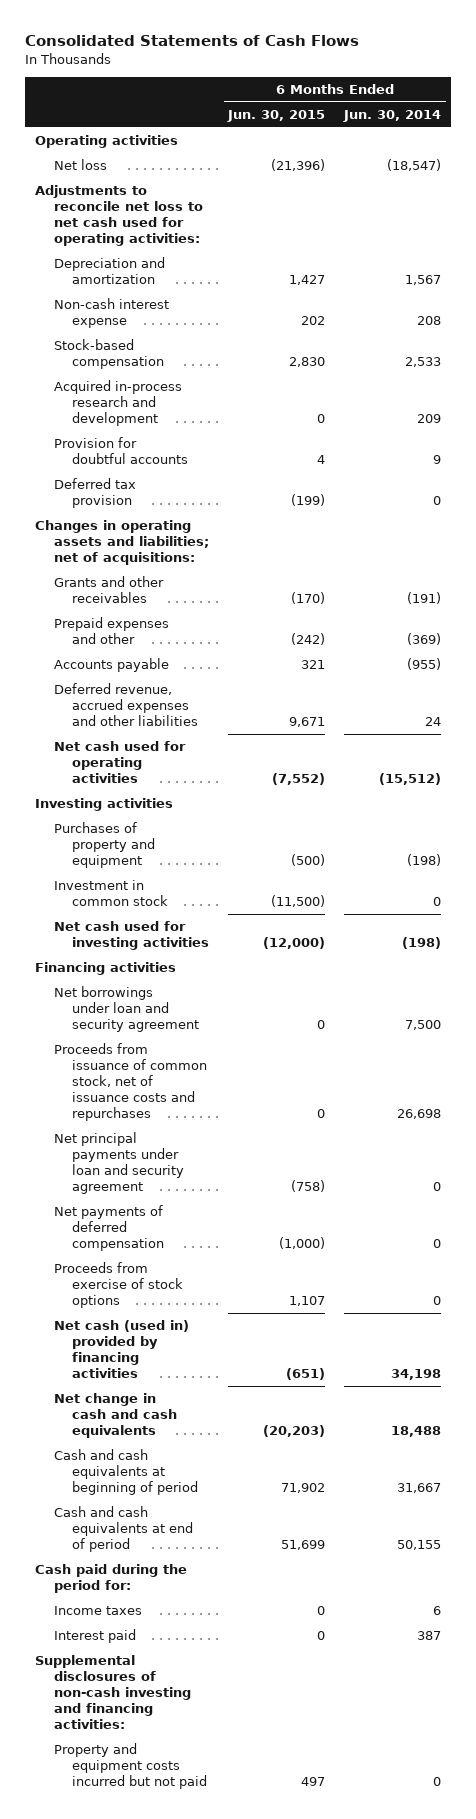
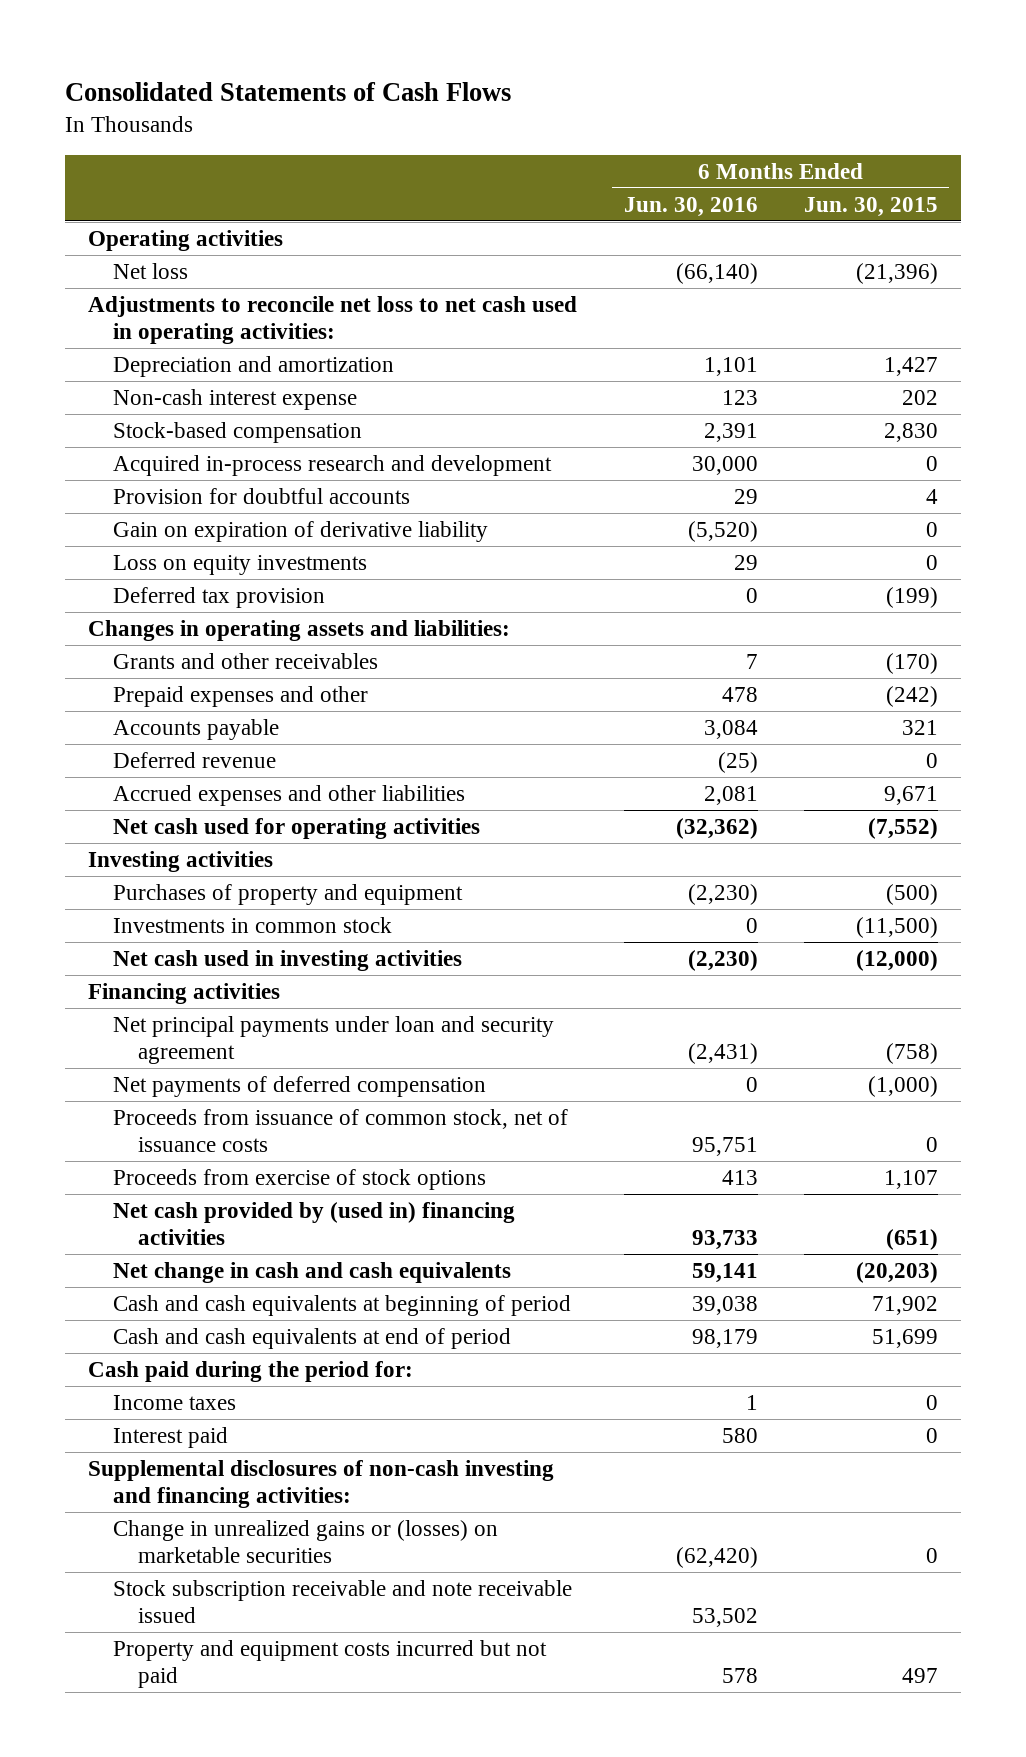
- | 6 Months Ended Jun. 30, 2015 | 6 Months Ended Jun. 30, 2014
+ | 6 Months Ended Jun. 30, 2016 | 6 Months Ended Jun. 30, 2015
- Adjustments to reconcile net loss to net cash used for operating activities:
+ Adjustments to reconcile net loss to net cash used in operating activities:
+ Gain on expiration of derivative liability | (5,520) | 0
+ Loss on equity investments | 29 | 0
- Changes in operating assets and liabilities; net of acquisitions:
+ Changes in operating assets and liabilities:
- Deferred revenue, accrued expenses and other liabilities | 9,671 | 24
+ Deferred revenue | (25) | 0
+ Accrued expenses and other liabilities | 2,081 | 9,671
- Investment in common stock | (11,500) | 0
- Net cash used for investing activities | (12,000) | (198)
+ Investments in common stock | 0 | (11,500)
+ Net cash used in investing activities | (2,230) | (12,000)
- Net borrowings under loan and security agreement | 0 | 7,500
- Proceeds from issuance of common stock, net of issuance costs and repurchases | 0 | 26,698
+ Proceeds from issuance of common stock, net of issuance costs | 95,751 | 0
- Net cash (used in) provided by financing activities | (651) | 34,198
+ Net cash provided by (used in) financing activities | 93,733 | (651)
+ Change in unrealized gains or (losses) on marketable securities | (62,420) | 0
+ Stock subscription receivable and note receivable issued | 53,502 |

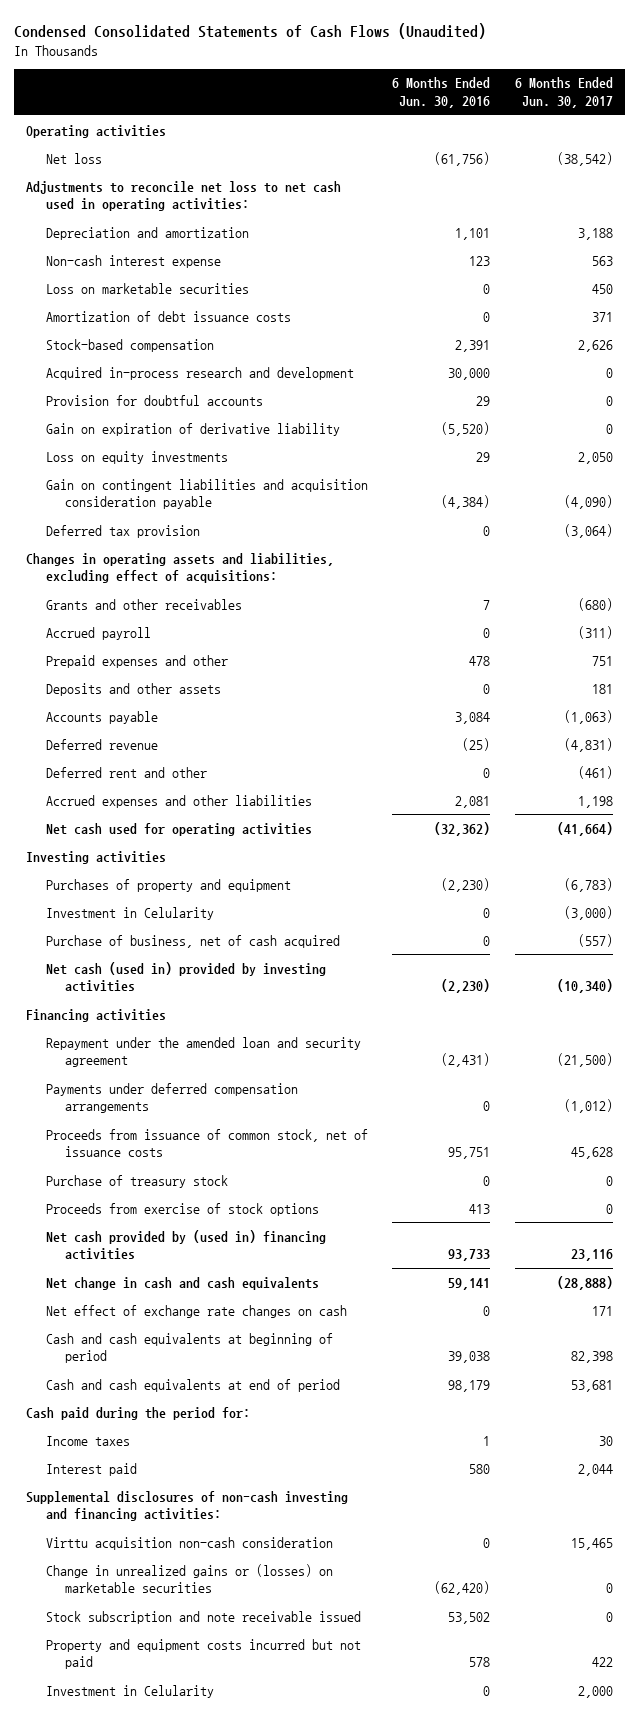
- Consolidated Statements of Cash Flows
+ Condensed Consolidated Statements of Cash Flows (Unaudited)
- | 6 Months Ended Jun. 30, 2016 | 6 Months Ended Jun. 30, 2015
+ | 6 Months Ended Jun. 30, 2016 | 6 Months Ended Jun. 30, 2017
- Net loss | (66,140) | (21,396)
+ Net loss | (61,756) | (38,542)
+ Loss on marketable securities | 0 | 450
+ Amortization of debt issuance costs | 0 | 371
+ Gain on contingent liabilities and acquisition consideration payable | (4,384) | (4,090)
- Changes in operating assets and liabilities:
+ Changes in operating assets and liabilities, excluding effect of acquisitions:
+ Accrued payroll | 0 | (311)
+ Deposits and other assets | 0 | 181
+ Deferred rent and other | 0 | (461)
- Investments in common stock | 0 | (11,500)
- Net cash used in investing activities | (2,230) | (12,000)
+ Investment in Celularity | 0 | (3,000)
+ Purchase of business, net of cash acquired | 0 | (557)
+ Net cash (used in) provided by investing activities | (2,230) | (10,340)
- Net principal payments under loan and security agreement | (2,431) | (758)
- Net payments of deferred compensation | 0 | (1,000)
+ Repayment under the amended loan and security agreement | (2,431) | (21,500)
+ Payments under deferred compensation arrangements | 0 | (1,012)
+ Purchase of treasury stock | 0 | 0
+ Net effect of exchange rate changes on cash | 0 | 171
+ Virttu acquisition non-cash consideration | 0 | 15,465
- Stock subscription receivable and note receivable issued | 53,502 |
+ Stock subscription and note receivable issued | 53,502 | 0
+ Investment in Celularity | 0 | 2,000

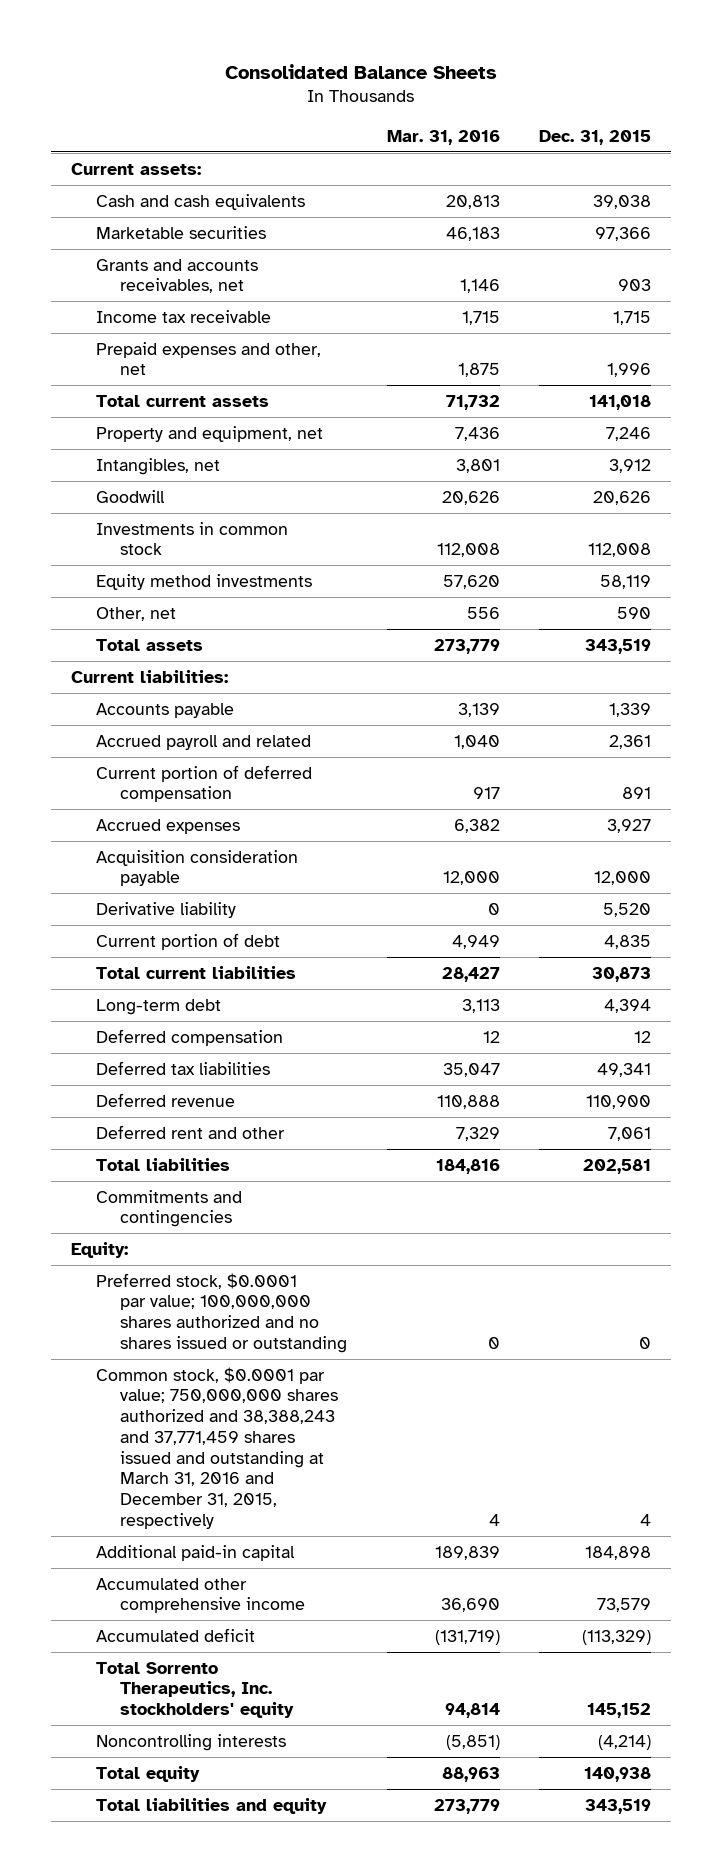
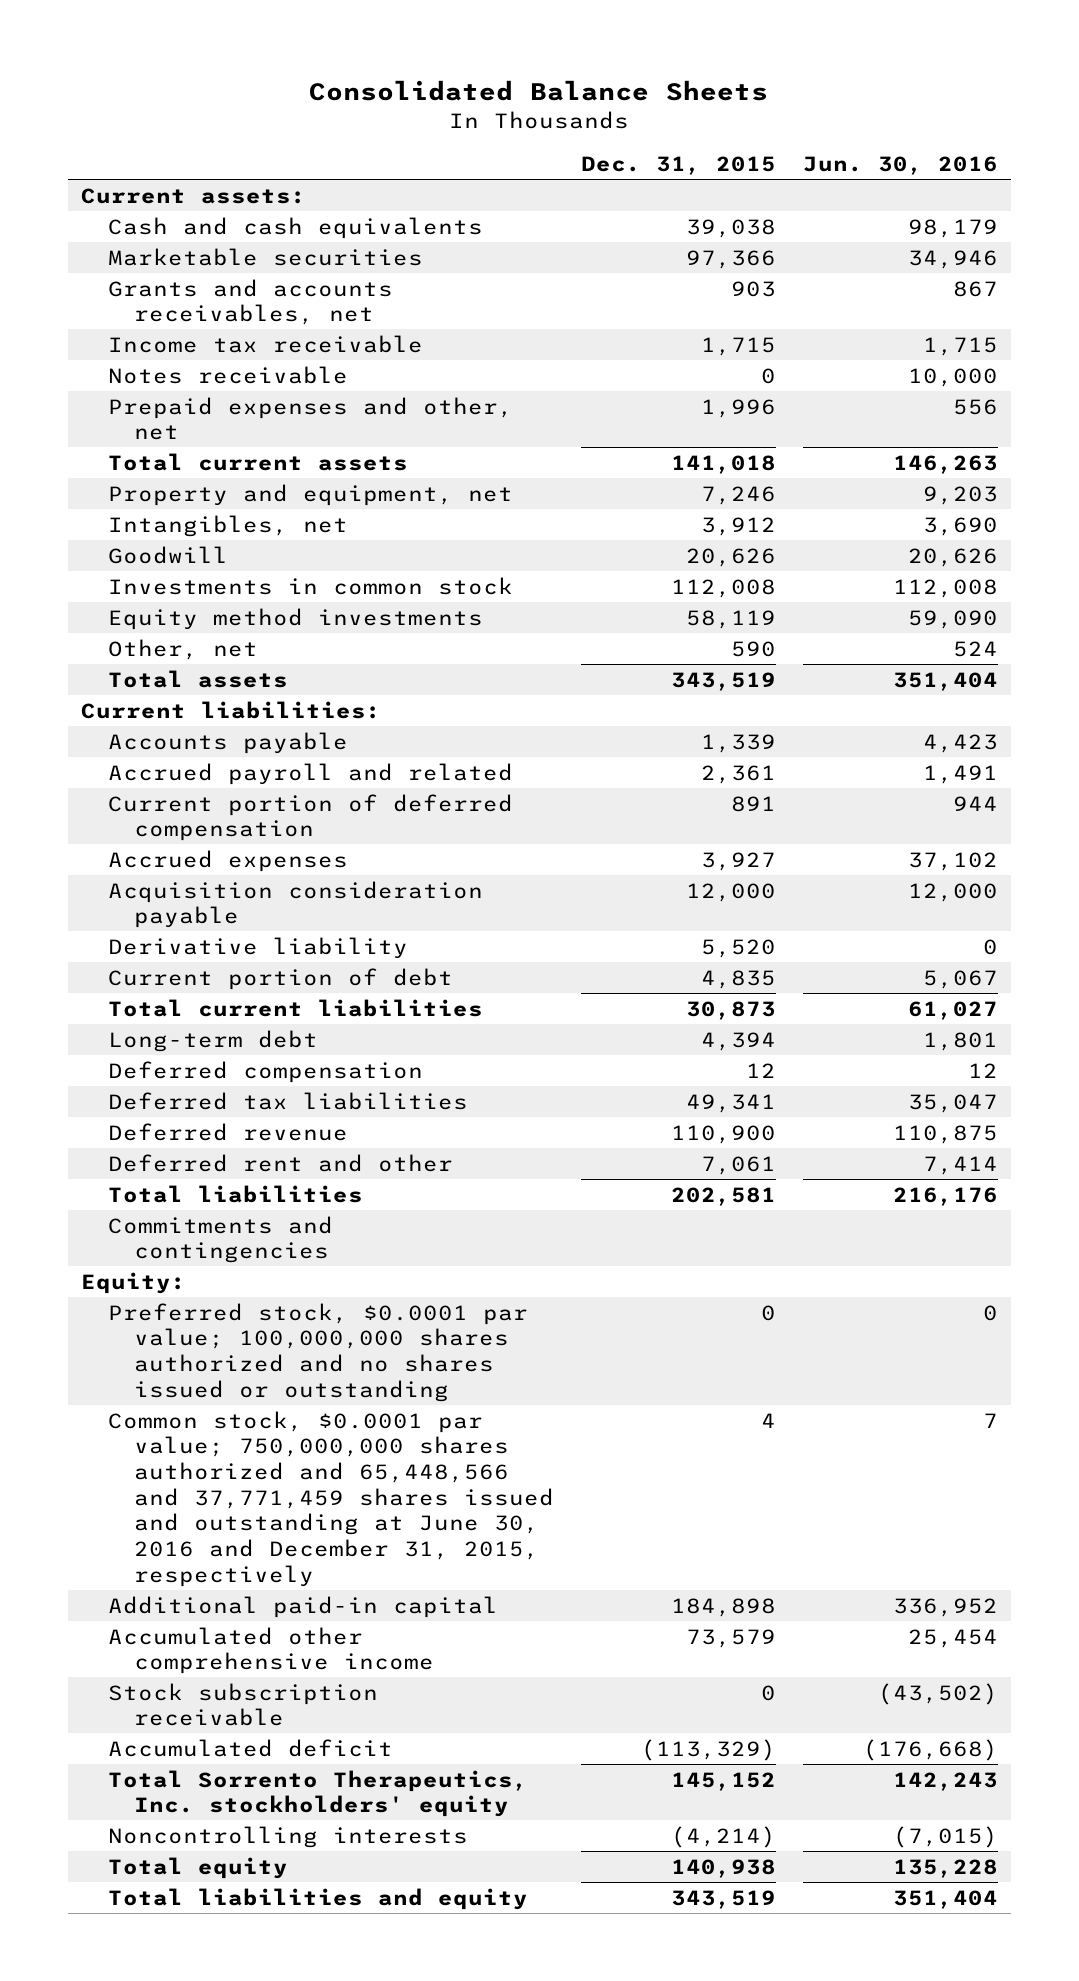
- | Mar. 31, 2016 | Dec. 31, 2015
+ | Dec. 31, 2015 | Jun. 30, 2016
+ Notes receivable | 0 | 10,000
- Common stock, $0.0001 par value; 750,000,000 shares authorized and 38,388,243 and 37,771,459 shares issued and outstanding at March 31, 2016 and December 31, 2015, respectively | 4 | 4
+ Common stock, $0.0001 par value; 750,000,000 shares authorized and 65,448,566 and 37,771,459 shares issued and outstanding at June 30, 2016 and December 31, 2015, respectively | 4 | 7
+ Stock subscription receivable | 0 | (43,502)

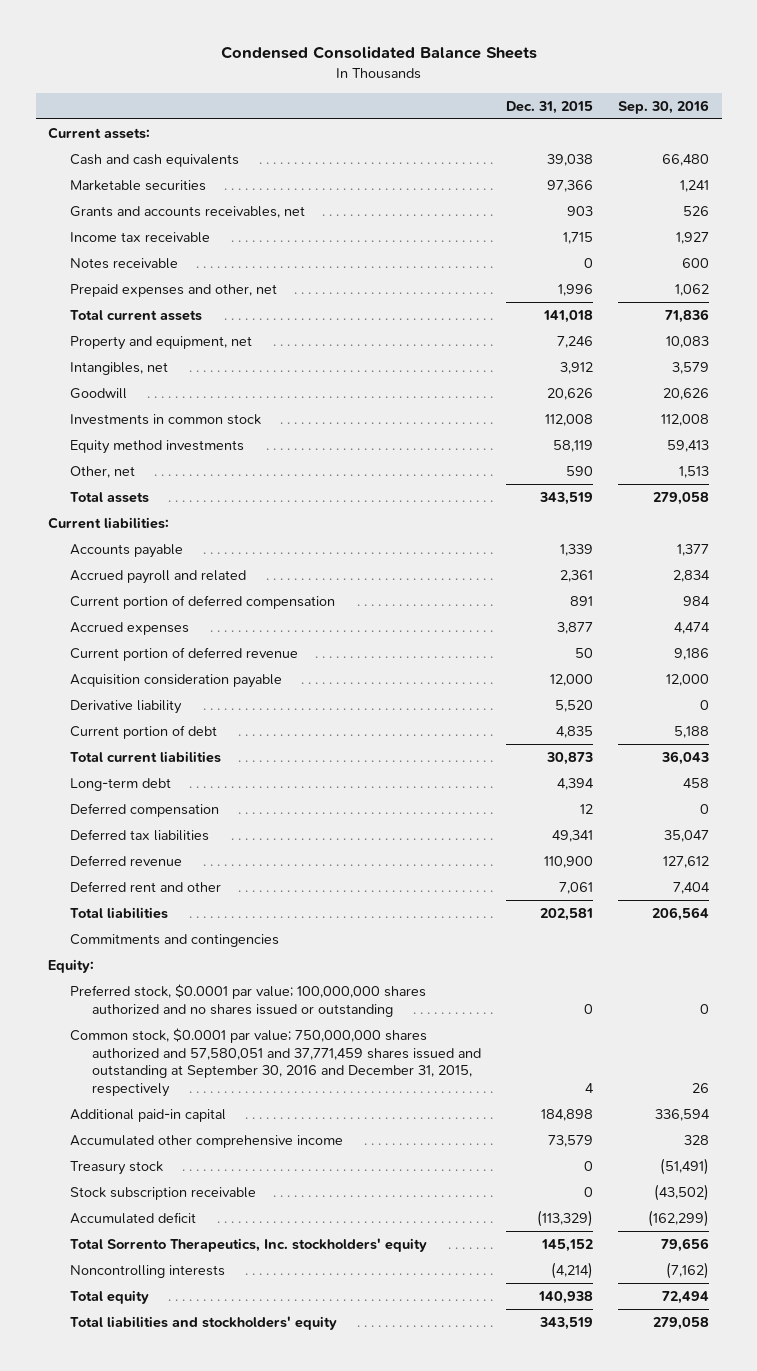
- Consolidated Balance Sheets
+ Condensed Consolidated Balance Sheets
- | Dec. 31, 2015 | Jun. 30, 2016
+ | Dec. 31, 2015 | Sep. 30, 2016
- Accrued expenses | 3,927 | 37,102
+ Accrued expenses | 3,877 | 4,474
+ Current portion of deferred revenue | 50 | 9,186
- Common stock, $0.0001 par value; 750,000,000 shares authorized and 65,448,566 and 37,771,459 shares issued and outstanding at June 30, 2016 and December 31, 2015, respectively | 4 | 7
+ Common stock, $0.0001 par value; 750,000,000 shares authorized and 57,580,051 and 37,771,459 shares issued and outstanding at September 30, 2016 and December 31, 2015, respectively | 4 | 26
+ Treasury stock | 0 | (51,491)
- Total liabilities and equity | 343,519 | 351,404
+ Total liabilities and stockholders' equity | 343,519 | 279,058

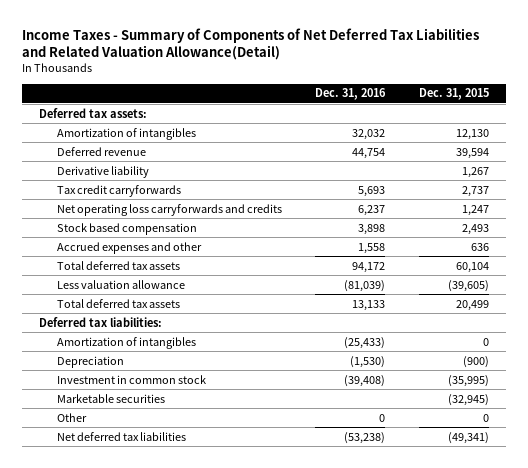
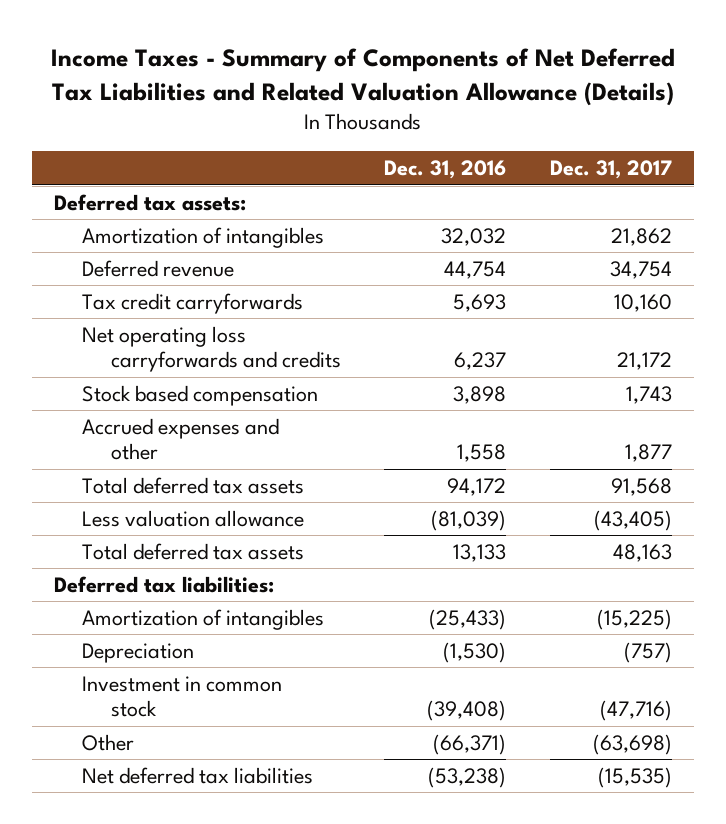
- Income Taxes - Summary of Components of Net Deferred Tax Liabilities and Related Valuation Allowance(Detail)
+ Income Taxes - Summary of Components of Net Deferred Tax Liabilities and Related Valuation Allowance (Details)
- | Dec. 31, 2016 | Dec. 31, 2015
+ | Dec. 31, 2016 | Dec. 31, 2017
- Derivative liability | | 1,267
- Marketable securities | | (32,945)
- Other | 0 | 0
+ Other | (66,371) | (63,698)

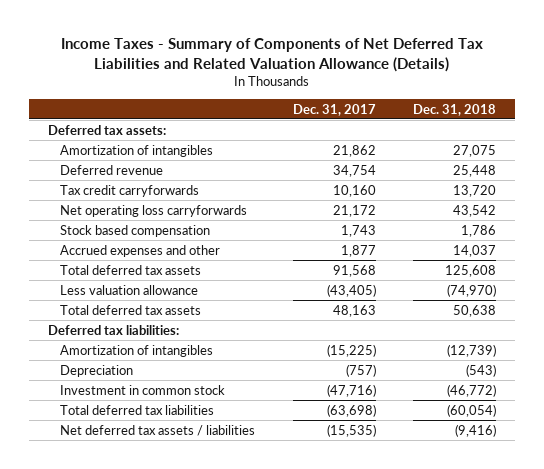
- | Dec. 31, 2016 | Dec. 31, 2017
+ | Dec. 31, 2017 | Dec. 31, 2018
- Net operating loss carryforwards and credits | 6,237 | 21,172
+ Net operating loss carryforwards | 21,172 | 43,542
- Other | (66,371) | (63,698)
- Net deferred tax liabilities | (53,238) | (15,535)
+ Total deferred tax liabilities | (63,698) | (60,054)
+ Net deferred tax assets / liabilities | (15,535) | (9,416)

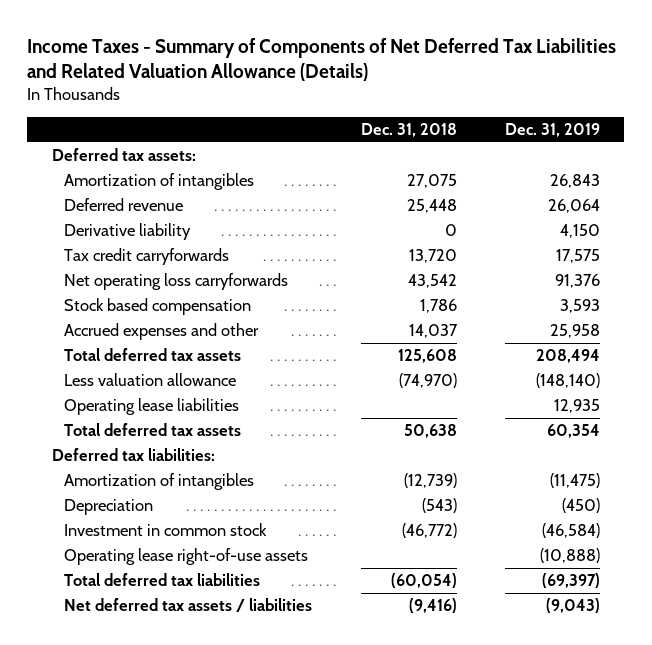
- | Dec. 31, 2017 | Dec. 31, 2018
+ | Dec. 31, 2018 | Dec. 31, 2019
+ Derivative liability | 0 | 4,150
+ Operating lease liabilities | | 12,935
+ Operating lease right-of-use assets | | (10,888)

